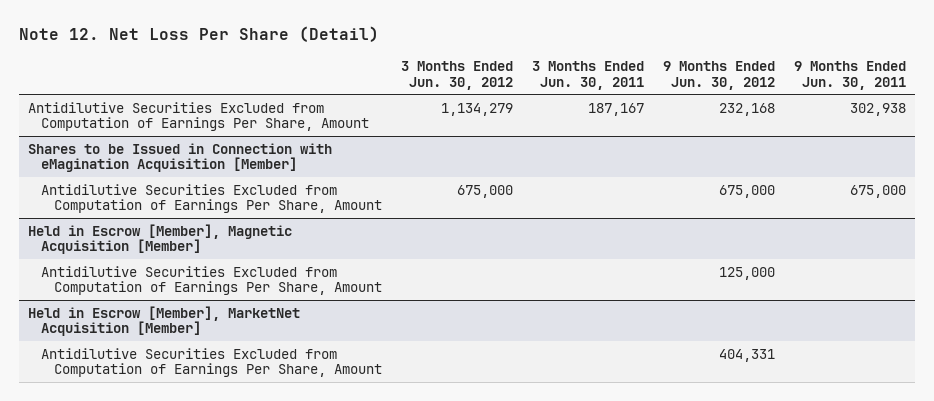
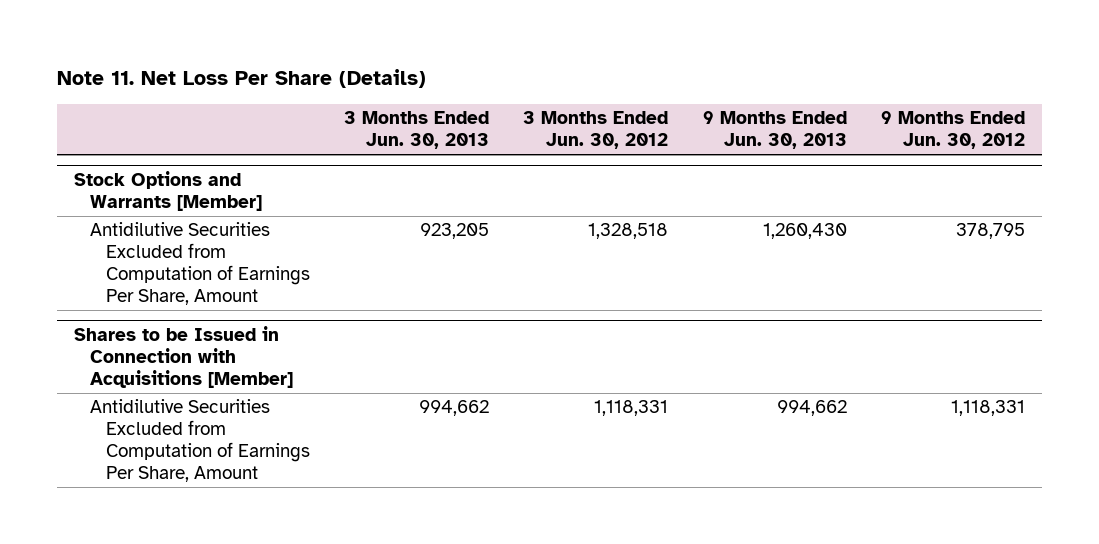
- Note 12. Net Loss Per Share (Detail)
+ Note 11. Net Loss Per Share (Details)
- | 3 Months Ended Jun. 30, 2012 | 3 Months Ended Jun. 30, 2011 | 9 Months Ended Jun. 30, 2012 | 9 Months Ended Jun. 30, 2011
+ | 3 Months Ended Jun. 30, 2013 | 3 Months Ended Jun. 30, 2012 | 9 Months Ended Jun. 30, 2013 | 9 Months Ended Jun. 30, 2012
- Antidilutive Securities Excluded from Computation of Earnings Per Share, Amount | 1,134,279 | 187,167 | 232,168 | 302,938
- Shares to be Issued in Connection with eMagination Acquisition [Member]
- Antidilutive Securities Excluded from Computation of Earnings Per Share, Amount | 675,000 | | 675,000 | 675,000
- Held in Escrow [Member], Magnetic Acquisition [Member]
- Antidilutive Securities Excluded from Computation of Earnings Per Share, Amount | | | 125,000 |
- Held in Escrow [Member], MarketNet Acquisition [Member]
- Antidilutive Securities Excluded from Computation of Earnings Per Share, Amount | | | 404,331 |
+ Stock Options and Warrants [Member]
+ Antidilutive Securities Excluded from Computation of Earnings Per Share, Amount | 923,205 | 1,328,518 | 1,260,430 | 378,795
+ Shares to be Issued in Connection with Acquisitions [Member]
+ Antidilutive Securities Excluded from Computation of Earnings Per Share, Amount | 994,662 | 1,118,331 | 994,662 | 1,118,331

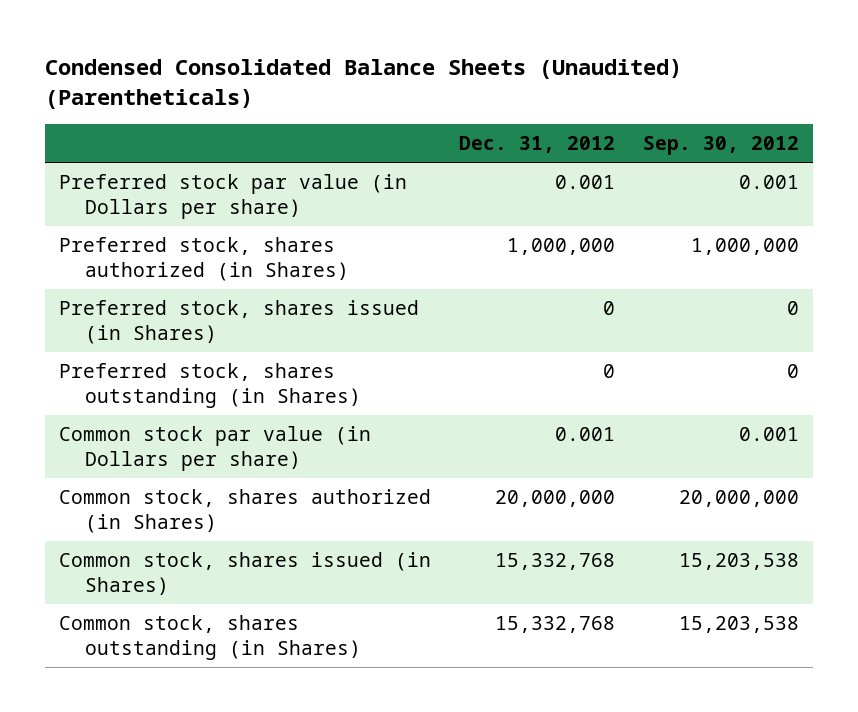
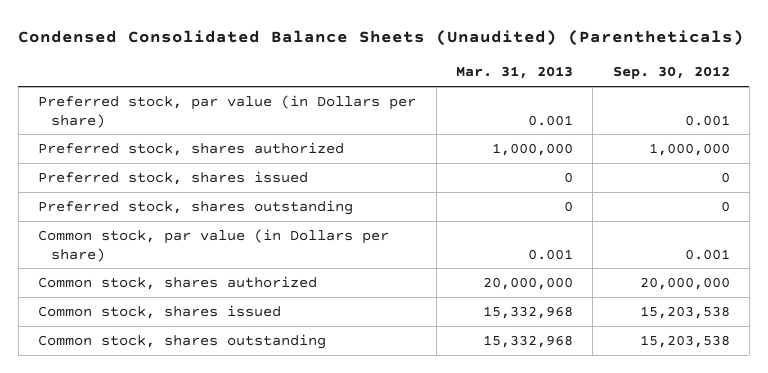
- | Dec. 31, 2012 | Sep. 30, 2012
+ | Mar. 31, 2013 | Sep. 30, 2012
- Preferred stock par value (in Dollars per share) | 0.001 | 0.001
- Preferred stock, shares authorized (in Shares) | 1,000,000 | 1,000,000
- Preferred stock, shares issued (in Shares) | 0 | 0
- Preferred stock, shares outstanding (in Shares) | 0 | 0
- Common stock par value (in Dollars per share) | 0.001 | 0.001
- Common stock, shares authorized (in Shares) | 20,000,000 | 20,000,000
- Common stock, shares issued (in Shares) | 15,332,768 | 15,203,538
- Common stock, shares outstanding (in Shares) | 15,332,768 | 15,203,538
+ Preferred stock, par value (in Dollars per share) | 0.001 | 0.001
+ Preferred stock, shares authorized | 1,000,000 | 1,000,000
+ Preferred stock, shares issued | 0 | 0
+ Preferred stock, shares outstanding | 0 | 0
+ Common stock, par value (in Dollars per share) | 0.001 | 0.001
+ Common stock, shares authorized | 20,000,000 | 20,000,000
+ Common stock, shares issued | 15,332,968 | 15,203,538
+ Common stock, shares outstanding | 15,332,968 | 15,203,538

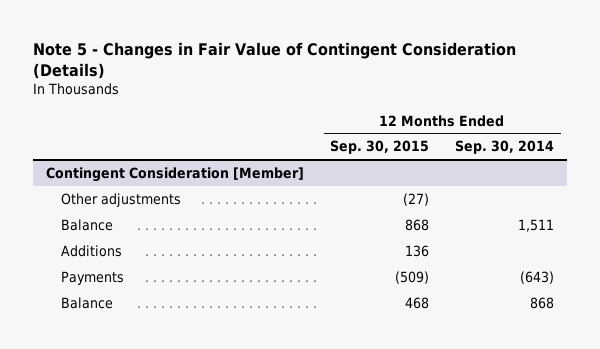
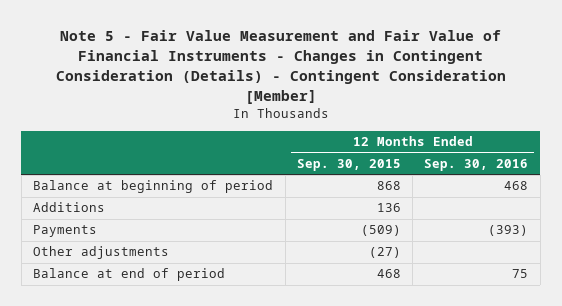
- Note 5 - Changes in Fair Value of Contingent Consideration (Details)
+ Note 5 - Fair Value Measurement and Fair Value of Financial Instruments - Changes in Contingent Consideration (Details) - Contingent Consideration [Member]
- | 12 Months Ended Sep. 30, 2015 | 12 Months Ended Sep. 30, 2014
+ | 12 Months Ended Sep. 30, 2015 | 12 Months Ended Sep. 30, 2016
- Contingent Consideration [Member]
- Other adjustments | (27) |
- Balance | 868 | 1,511
+ Balance at beginning of period | 868 | 468
- Balance | 468 | 868
+ Other adjustments | (27) |
+ Balance at end of period | 468 | 75

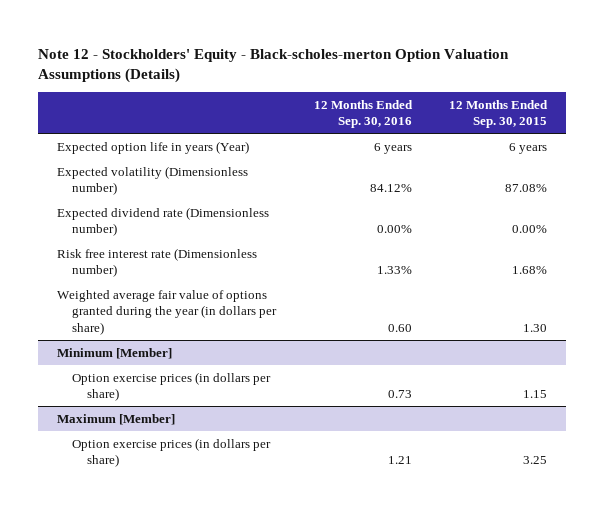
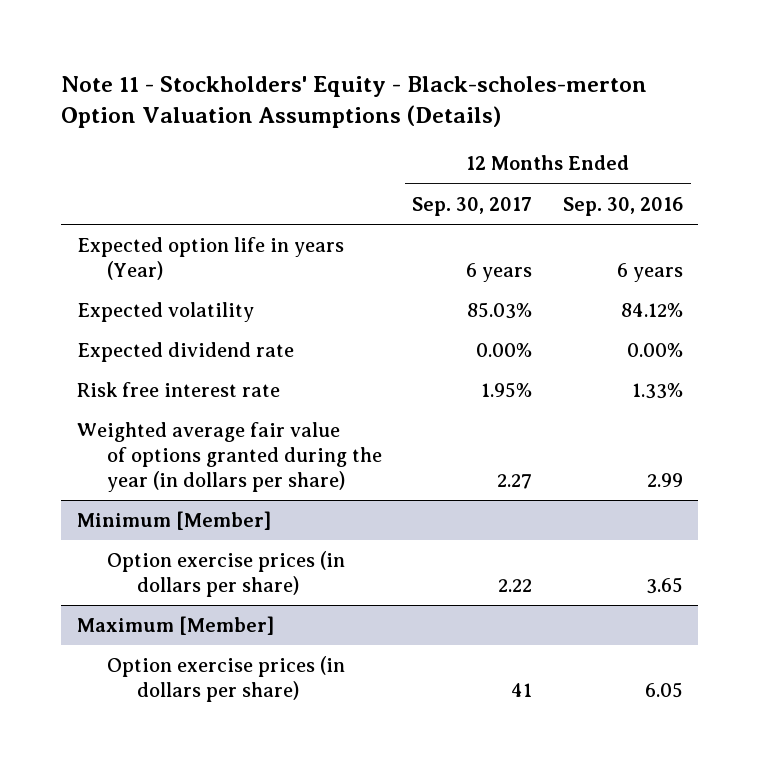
- Note 12 - Stockholders' Equity - Black-scholes-merton Option Valuation Assumptions (Details)
+ Note 11 - Stockholders' Equity - Black-scholes-merton Option Valuation Assumptions (Details)
- | 12 Months Ended Sep. 30, 2016 | 12 Months Ended Sep. 30, 2015
+ | 12 Months Ended Sep. 30, 2017 | 12 Months Ended Sep. 30, 2016
- Expected volatility (Dimensionless number) | 84.12% | 87.08%
- Expected dividend rate (Dimensionless number) | 0.00% | 0.00%
- Risk free interest rate (Dimensionless number) | 1.33% | 1.68%
- Weighted average fair value of options granted during the year (in dollars per share) | 0.60 | 1.30
+ Expected volatility | 85.03% | 84.12%
+ Expected dividend rate | 0.00% | 0.00%
+ Risk free interest rate | 1.95% | 1.33%
+ Weighted average fair value of options granted during the year (in dollars per share) | 2.27 | 2.99
@ Minimum [Member]
- Option exercise prices (in dollars per share) | 0.73 | 1.15
+ Option exercise prices (in dollars per share) | 2.22 | 3.65
@ Maximum [Member]
- Option exercise prices (in dollars per share) | 1.21 | 3.25
+ Option exercise prices (in dollars per share) | 41 | 6.05

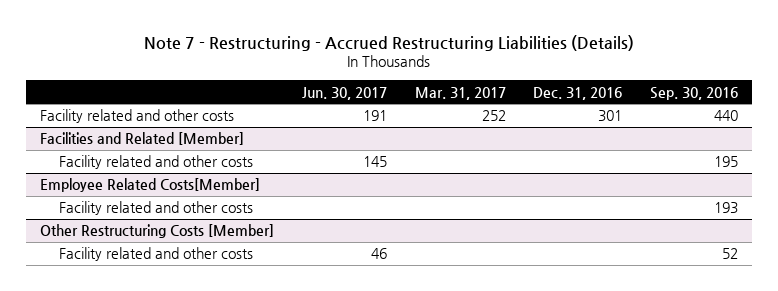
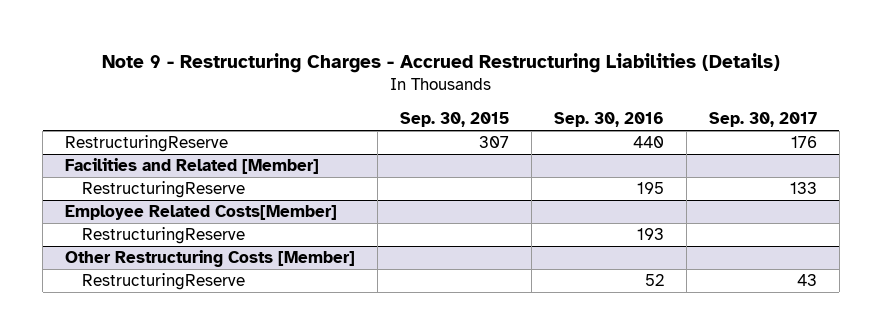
- Note 7 - Restructuring - Accrued Restructuring Liabilities (Details)
+ Note 9 - Restructuring Charges - Accrued Restructuring Liabilities (Details)
- | Jun. 30, 2017 | Mar. 31, 2017 | Dec. 31, 2016 | Sep. 30, 2016
+ | Sep. 30, 2015 | Sep. 30, 2016 | Sep. 30, 2017
- Facility related and other costs | 191 | 252 | 301 | 440
+ RestructuringReserve | 307 | 440 | 176
@ Facilities and Related [Member]
- Facility related and other costs | 145 | | | 195
+ RestructuringReserve | | 195 | 133
@ Employee Related Costs[Member]
- Facility related and other costs | | | | 193
+ RestructuringReserve | | 193 |
@ Other Restructuring Costs [Member]
- Facility related and other costs | 46 | | | 52
+ RestructuringReserve | | 52 | 43

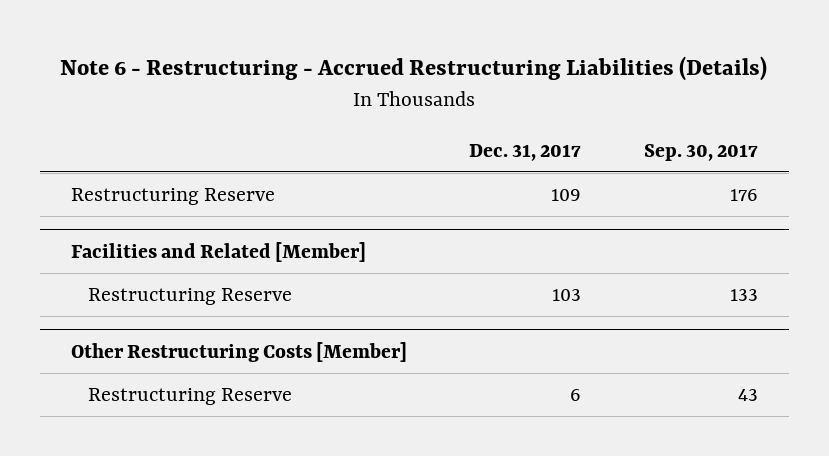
- Note 9 - Restructuring Charges - Accrued Restructuring Liabilities (Details)
+ Note 6 - Restructuring - Accrued Restructuring Liabilities (Details)
- | Sep. 30, 2015 | Sep. 30, 2016 | Sep. 30, 2017
+ | Dec. 31, 2017 | Sep. 30, 2017
- RestructuringReserve | 307 | 440 | 176
+ Restructuring Reserve | 109 | 176
@ Facilities and Related [Member]
- RestructuringReserve | | 195 | 133
- Employee Related Costs[Member]
- RestructuringReserve | | 193 |
@ Facilities and Related [Member]
+ Restructuring Reserve | 103 | 133
@ Other Restructuring Costs [Member]
- RestructuringReserve | | 52 | 43
+ Restructuring Reserve | 6 | 43

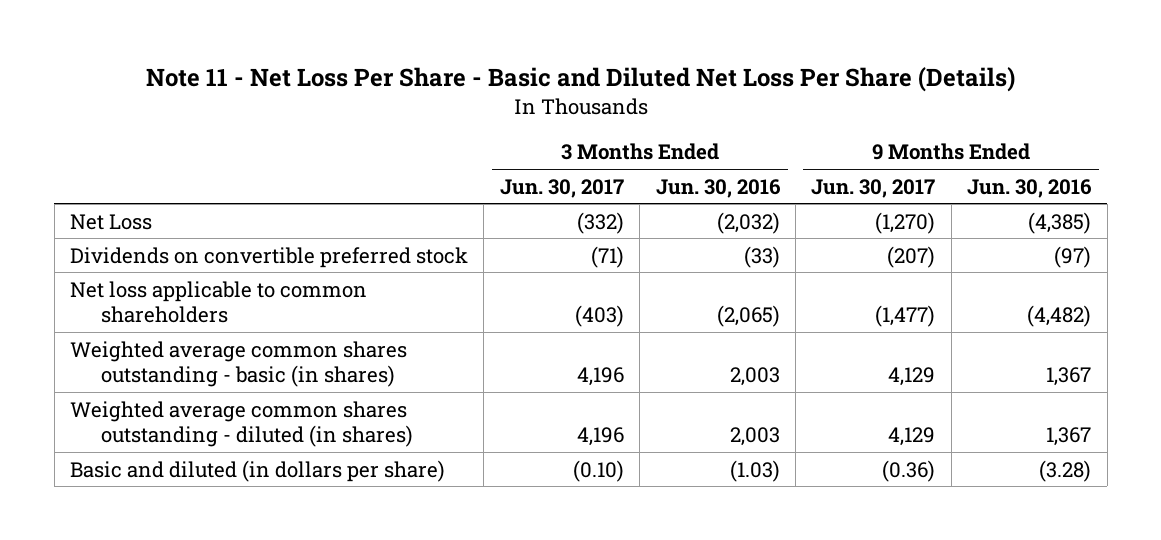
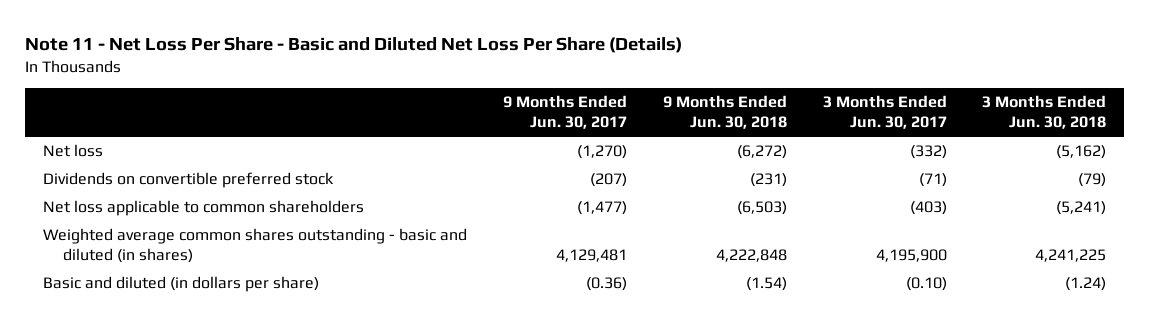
- | 3 Months Ended Jun. 30, 2017 | 3 Months Ended Jun. 30, 2016 | 9 Months Ended Jun. 30, 2017 | 9 Months Ended Jun. 30, 2016
+ | 9 Months Ended Jun. 30, 2017 | 9 Months Ended Jun. 30, 2018 | 3 Months Ended Jun. 30, 2017 | 3 Months Ended Jun. 30, 2018
- Net Loss | (332) | (2,032) | (1,270) | (4,385)
+ Net loss | (1,270) | (6,272) | (332) | (5,162)
- Weighted average common shares outstanding - basic (in shares) | 4,196 | 2,003 | 4,129 | 1,367
- Weighted average common shares outstanding - diluted (in shares) | 4,196 | 2,003 | 4,129 | 1,367
+ Weighted average common shares outstanding - basic and diluted (in shares) | 4,129,481 | 4,222,848 | 4,195,900 | 4,241,225

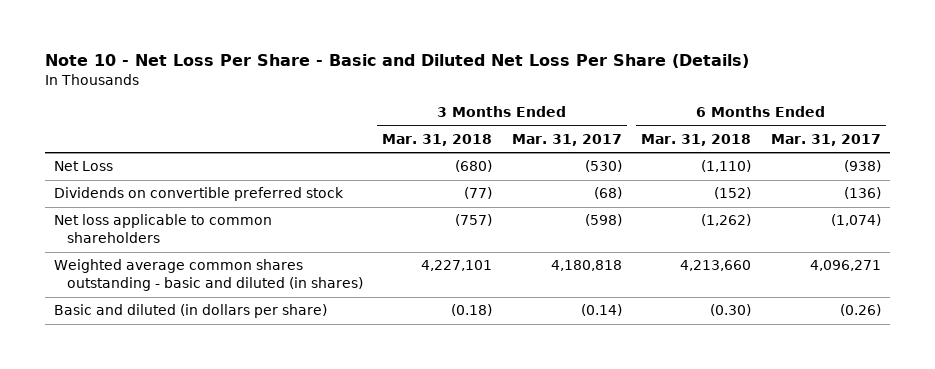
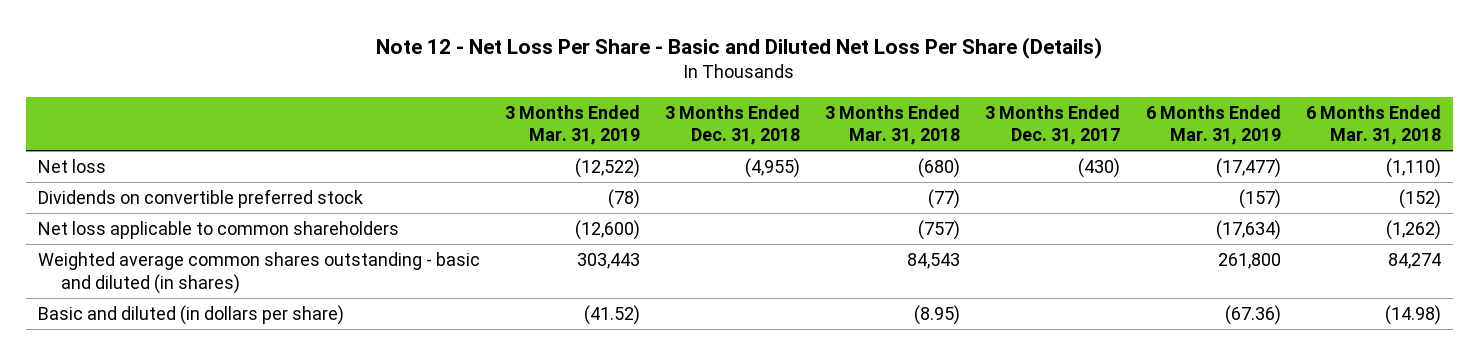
- Note 10 - Net Loss Per Share - Basic and Diluted Net Loss Per Share (Details)
+ Note 12 - Net Loss Per Share - Basic and Diluted Net Loss Per Share (Details)
- | 3 Months Ended Mar. 31, 2018 | 3 Months Ended Mar. 31, 2017 | 6 Months Ended Mar. 31, 2018 | 6 Months Ended Mar. 31, 2017
+ | 3 Months Ended Mar. 31, 2019 | 3 Months Ended Dec. 31, 2018 | 3 Months Ended Mar. 31, 2018 | 3 Months Ended Dec. 31, 2017 | 6 Months Ended Mar. 31, 2019 | 6 Months Ended Mar. 31, 2018
- Net Loss | (680) | (530) | (1,110) | (938)
+ Net loss | (12,522) | (4,955) | (680) | (430) | (17,477) | (1,110)
- Weighted average common shares outstanding - basic and diluted (in shares) | 4,227,101 | 4,180,818 | 4,213,660 | 4,096,271
- Basic and diluted (in dollars per share) | (0.18) | (0.14) | (0.30) | (0.26)
+ Weighted average common shares outstanding - basic and diluted (in shares) | 303,443 | | 84,543 | | 261,800 | 84,274
+ Basic and diluted (in dollars per share) | (41.52) | | (8.95) | | (67.36) | (14.98)

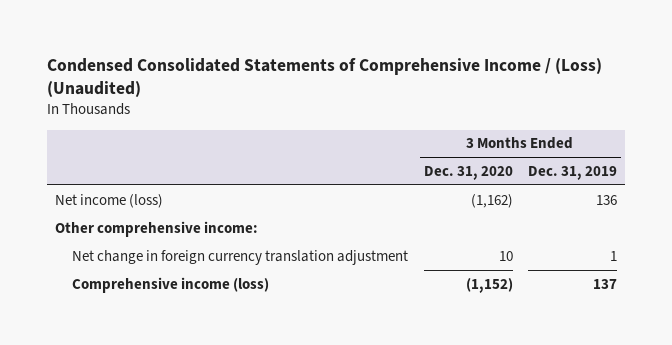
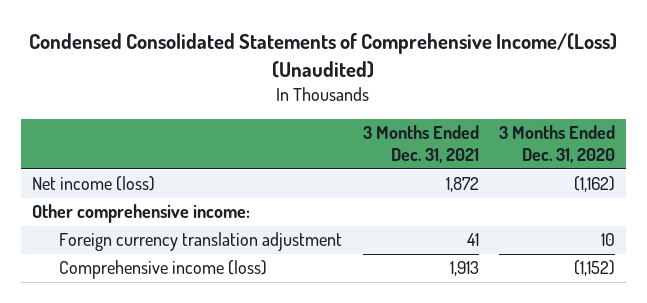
- Condensed Consolidated Statements of Comprehensive Income / (Loss) (Unaudited)
+ Condensed Consolidated Statements of Comprehensive Income/(Loss) (Unaudited)
- | 3 Months Ended Dec. 31, 2020 | 3 Months Ended Dec. 31, 2019
+ | 3 Months Ended Dec. 31, 2021 | 3 Months Ended Dec. 31, 2020
- Net change in foreign currency translation adjustment | 10 | 1
+ Foreign currency translation adjustment | 41 | 10

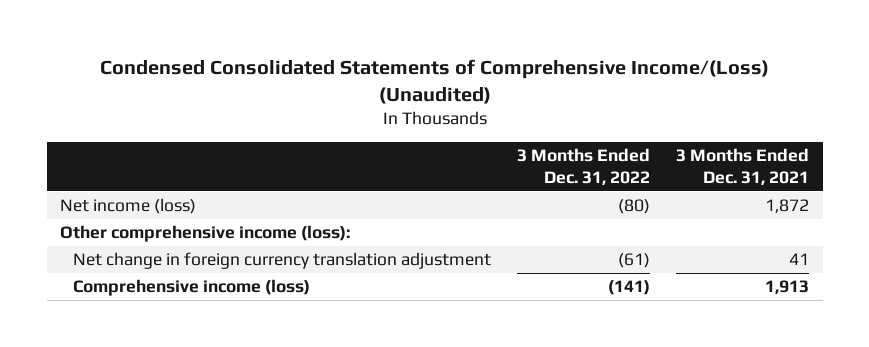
- | 3 Months Ended Dec. 31, 2021 | 3 Months Ended Dec. 31, 2020
+ | 3 Months Ended Dec. 31, 2022 | 3 Months Ended Dec. 31, 2021
- Other comprehensive income:
- Foreign currency translation adjustment | 41 | 10
+ Other comprehensive income (loss):
+ Net change in foreign currency translation adjustment | (61) | 41

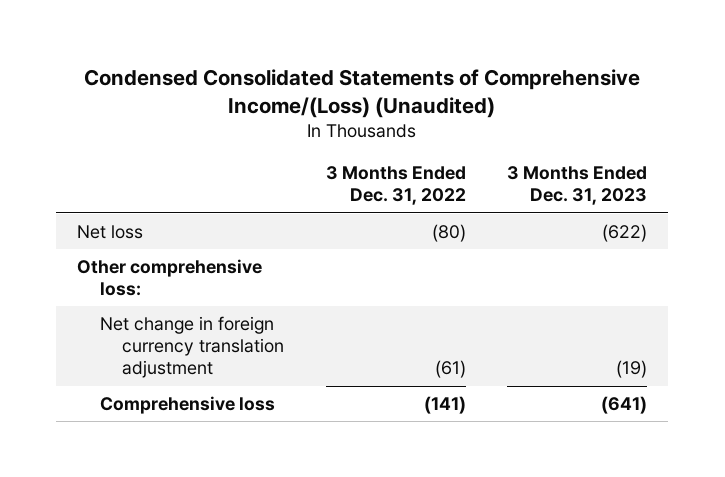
- | 3 Months Ended Dec. 31, 2022 | 3 Months Ended Dec. 31, 2021
+ | 3 Months Ended Dec. 31, 2022 | 3 Months Ended Dec. 31, 2023
- Net income (loss) | (80) | 1,872
- Other comprehensive income (loss):
+ Net loss | (80) | (622)
+ Other comprehensive loss:
- Comprehensive income (loss) | (141) | 1,913
+ Comprehensive loss | (141) | (641)

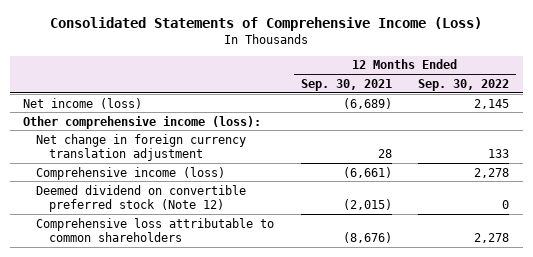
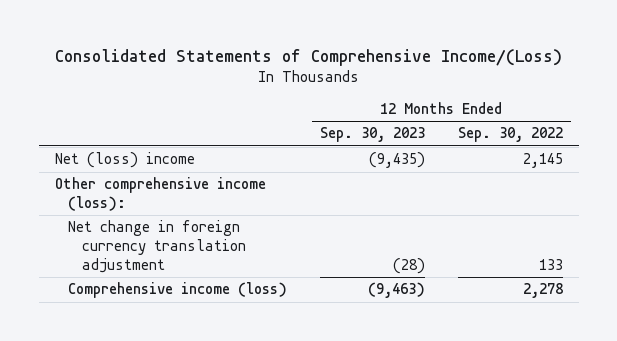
- Consolidated Statements of Comprehensive Income (Loss)
+ Consolidated Statements of Comprehensive Income/(Loss)
- | 12 Months Ended Sep. 30, 2021 | 12 Months Ended Sep. 30, 2022
+ | 12 Months Ended Sep. 30, 2023 | 12 Months Ended Sep. 30, 2022
- Net income (loss) | (6,689) | 2,145
+ Net (loss) income | (9,435) | 2,145
- Deemed dividend on convertible preferred stock (Note 12) | (2,015) | 0
- Comprehensive loss attributable to common shareholders | (8,676) | 2,278

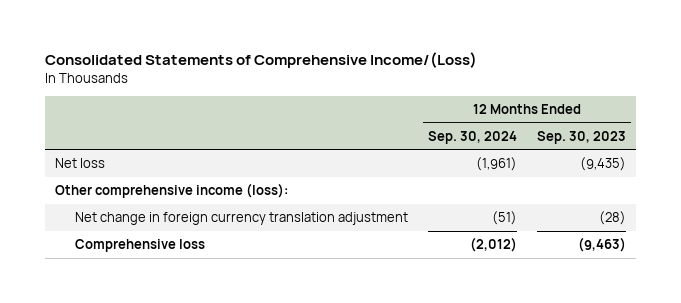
- | 12 Months Ended Sep. 30, 2023 | 12 Months Ended Sep. 30, 2022
+ | 12 Months Ended Sep. 30, 2024 | 12 Months Ended Sep. 30, 2023
- Net (loss) income | (9,435) | 2,145
+ Net loss | (1,961) | (9,435)
- Comprehensive income (loss) | (9,463) | 2,278
+ Comprehensive loss | (2,012) | (9,463)

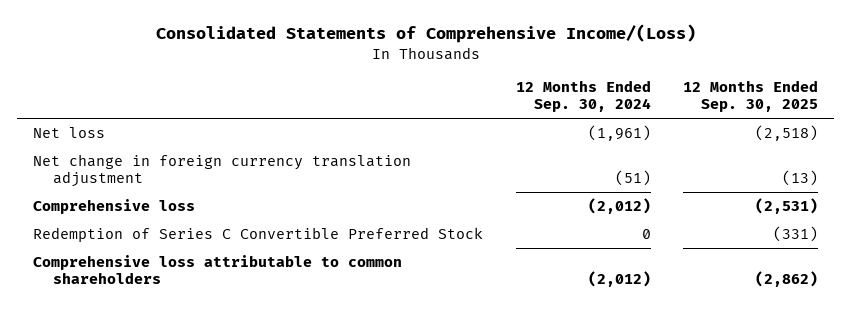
- | 12 Months Ended Sep. 30, 2024 | 12 Months Ended Sep. 30, 2023
+ | 12 Months Ended Sep. 30, 2024 | 12 Months Ended Sep. 30, 2025
- Other comprehensive income (loss):
+ Redemption of Series C Convertible Preferred Stock | 0 | (331)
+ Comprehensive loss attributable to common shareholders | (2,012) | (2,862)

